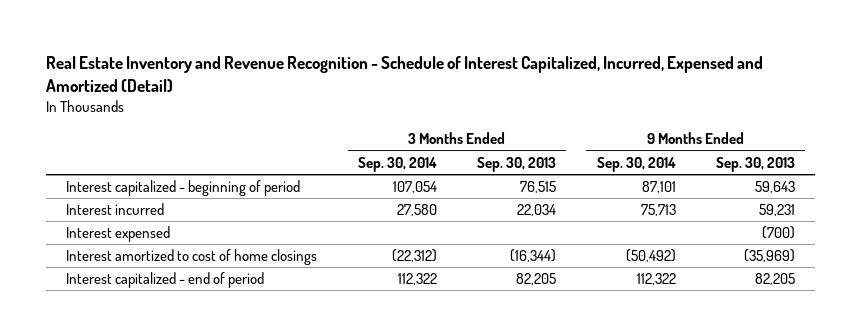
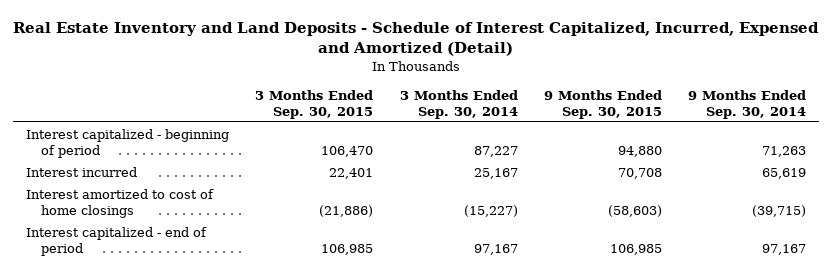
- Real Estate Inventory and Revenue Recognition - Schedule of Interest Capitalized, Incurred, Expensed and Amortized (Detail)
+ Real Estate Inventory and Land Deposits - Schedule of Interest Capitalized, Incurred, Expensed and Amortized (Detail)
- | 3 Months Ended Sep. 30, 2014 | 3 Months Ended Sep. 30, 2013 | 9 Months Ended Sep. 30, 2014 | 9 Months Ended Sep. 30, 2013
+ | 3 Months Ended Sep. 30, 2015 | 3 Months Ended Sep. 30, 2014 | 9 Months Ended Sep. 30, 2015 | 9 Months Ended Sep. 30, 2014
- Interest capitalized - beginning of period | 107,054 | 76,515 | 87,101 | 59,643
- Interest incurred | 27,580 | 22,034 | 75,713 | 59,231
- Interest expensed | | | | (700)
- Interest amortized to cost of home closings | (22,312) | (16,344) | (50,492) | (35,969)
- Interest capitalized - end of period | 112,322 | 82,205 | 112,322 | 82,205
+ Interest capitalized - beginning of period | 106,470 | 87,227 | 94,880 | 71,263
+ Interest incurred | 22,401 | 25,167 | 70,708 | 65,619
+ Interest amortized to cost of home closings | (21,886) | (15,227) | (58,603) | (39,715)
+ Interest capitalized - end of period | 106,985 | 97,167 | 106,985 | 97,167

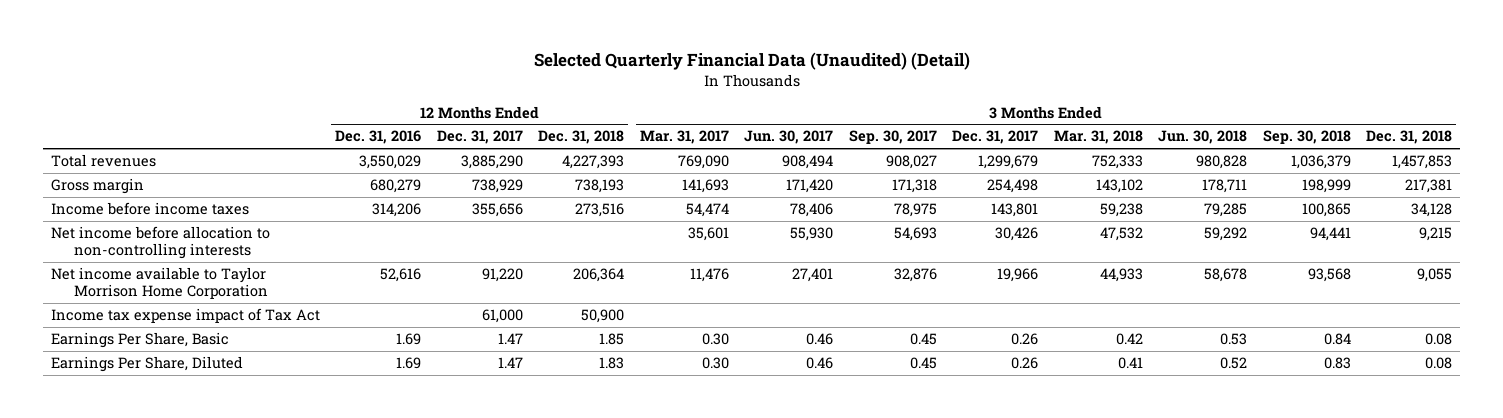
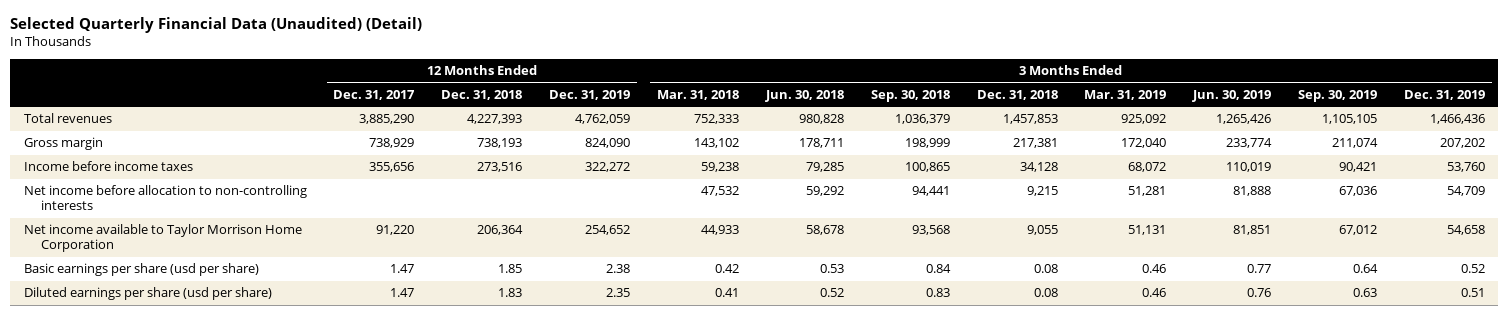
- | 12 Months Ended Dec. 31, 2016 | 12 Months Ended Dec. 31, 2017 | 12 Months Ended Dec. 31, 2018 | 3 Months Ended Mar. 31, 2017 | 3 Months Ended Jun. 30, 2017 | 3 Months Ended Sep. 30, 2017 | 3 Months Ended Dec. 31, 2017 | 3 Months Ended Mar. 31, 2018 | 3 Months Ended Jun. 30, 2018 | 3 Months Ended Sep. 30, 2018 | 3 Months Ended Dec. 31, 2018
+ | 12 Months Ended Dec. 31, 2017 | 12 Months Ended Dec. 31, 2018 | 12 Months Ended Dec. 31, 2019 | 3 Months Ended Mar. 31, 2018 | 3 Months Ended Jun. 30, 2018 | 3 Months Ended Sep. 30, 2018 | 3 Months Ended Dec. 31, 2018 | 3 Months Ended Mar. 31, 2019 | 3 Months Ended Jun. 30, 2019 | 3 Months Ended Sep. 30, 2019 | 3 Months Ended Dec. 31, 2019
- Income tax expense impact of Tax Act | | 61,000 | 50,900 | | | | | | | |
- Earnings Per Share, Basic | 1.69 | 1.47 | 1.85 | 0.30 | 0.46 | 0.45 | 0.26 | 0.42 | 0.53 | 0.84 | 0.08
- Earnings Per Share, Diluted | 1.69 | 1.47 | 1.83 | 0.30 | 0.46 | 0.45 | 0.26 | 0.41 | 0.52 | 0.83 | 0.08
+ Basic earnings per share (usd per share) | 1.47 | 1.85 | 2.38 | 0.42 | 0.53 | 0.84 | 0.08 | 0.46 | 0.77 | 0.64 | 0.52
+ Diluted earnings per share (usd per share) | 1.47 | 1.83 | 2.35 | 0.41 | 0.52 | 0.83 | 0.08 | 0.46 | 0.76 | 0.63 | 0.51

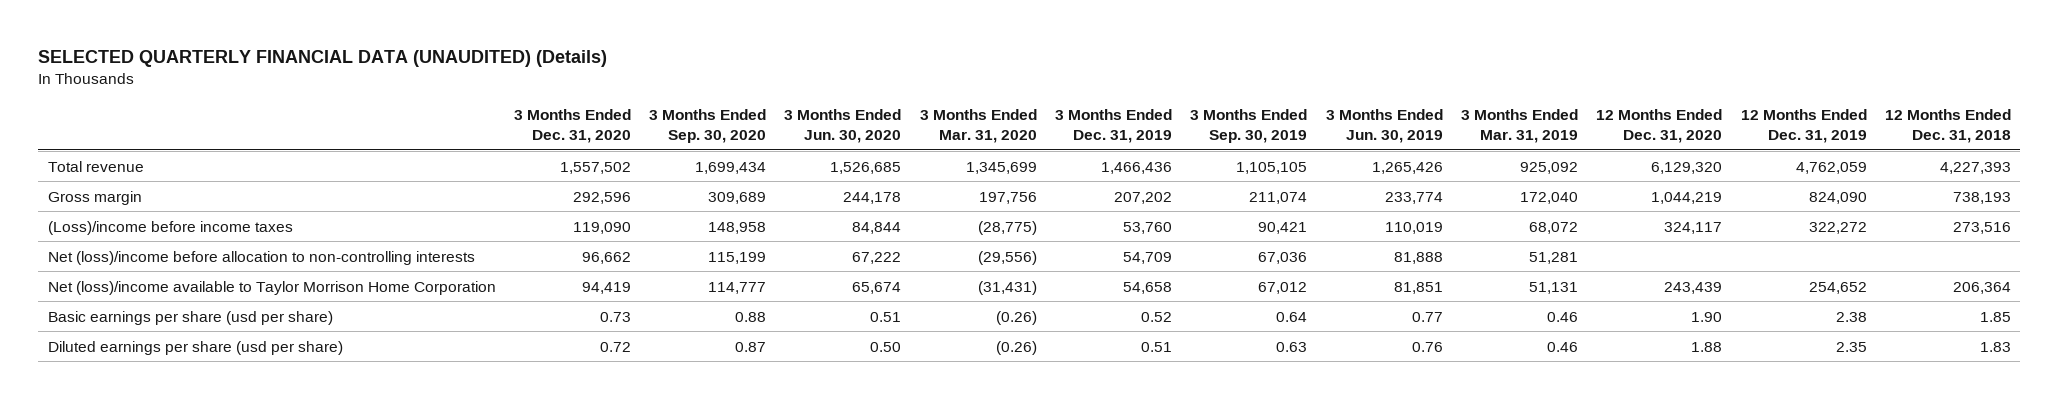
- Selected Quarterly Financial Data (Unaudited) (Detail)
+ SELECTED QUARTERLY FINANCIAL DATA (UNAUDITED) (Details)
- | 12 Months Ended Dec. 31, 2017 | 12 Months Ended Dec. 31, 2018 | 12 Months Ended Dec. 31, 2019 | 3 Months Ended Mar. 31, 2018 | 3 Months Ended Jun. 30, 2018 | 3 Months Ended Sep. 30, 2018 | 3 Months Ended Dec. 31, 2018 | 3 Months Ended Mar. 31, 2019 | 3 Months Ended Jun. 30, 2019 | 3 Months Ended Sep. 30, 2019 | 3 Months Ended Dec. 31, 2019
+ | 3 Months Ended Dec. 31, 2020 | 3 Months Ended Sep. 30, 2020 | 3 Months Ended Jun. 30, 2020 | 3 Months Ended Mar. 31, 2020 | 3 Months Ended Dec. 31, 2019 | 3 Months Ended Sep. 30, 2019 | 3 Months Ended Jun. 30, 2019 | 3 Months Ended Mar. 31, 2019 | 12 Months Ended Dec. 31, 2020 | 12 Months Ended Dec. 31, 2019 | 12 Months Ended Dec. 31, 2018
- Total revenues | 3,885,290 | 4,227,393 | 4,762,059 | 752,333 | 980,828 | 1,036,379 | 1,457,853 | 925,092 | 1,265,426 | 1,105,105 | 1,466,436
+ Total revenue | 1,557,502 | 1,699,434 | 1,526,685 | 1,345,699 | 1,466,436 | 1,105,105 | 1,265,426 | 925,092 | 6,129,320 | 4,762,059 | 4,227,393
- Income before income taxes | 355,656 | 273,516 | 322,272 | 59,238 | 79,285 | 100,865 | 34,128 | 68,072 | 110,019 | 90,421 | 53,760
- Net income before allocation to non-controlling interests | | | | 47,532 | 59,292 | 94,441 | 9,215 | 51,281 | 81,888 | 67,036 | 54,709
- Net income available to Taylor Morrison Home Corporation | 91,220 | 206,364 | 254,652 | 44,933 | 58,678 | 93,568 | 9,055 | 51,131 | 81,851 | 67,012 | 54,658
+ (Loss)/income before income taxes | 119,090 | 148,958 | 84,844 | (28,775) | 53,760 | 90,421 | 110,019 | 68,072 | 324,117 | 322,272 | 273,516
+ Net (loss)/income before allocation to non-controlling interests | 96,662 | 115,199 | 67,222 | (29,556) | 54,709 | 67,036 | 81,888 | 51,281 | | |
+ Net (loss)/income available to Taylor Morrison Home Corporation | 94,419 | 114,777 | 65,674 | (31,431) | 54,658 | 67,012 | 81,851 | 51,131 | 243,439 | 254,652 | 206,364

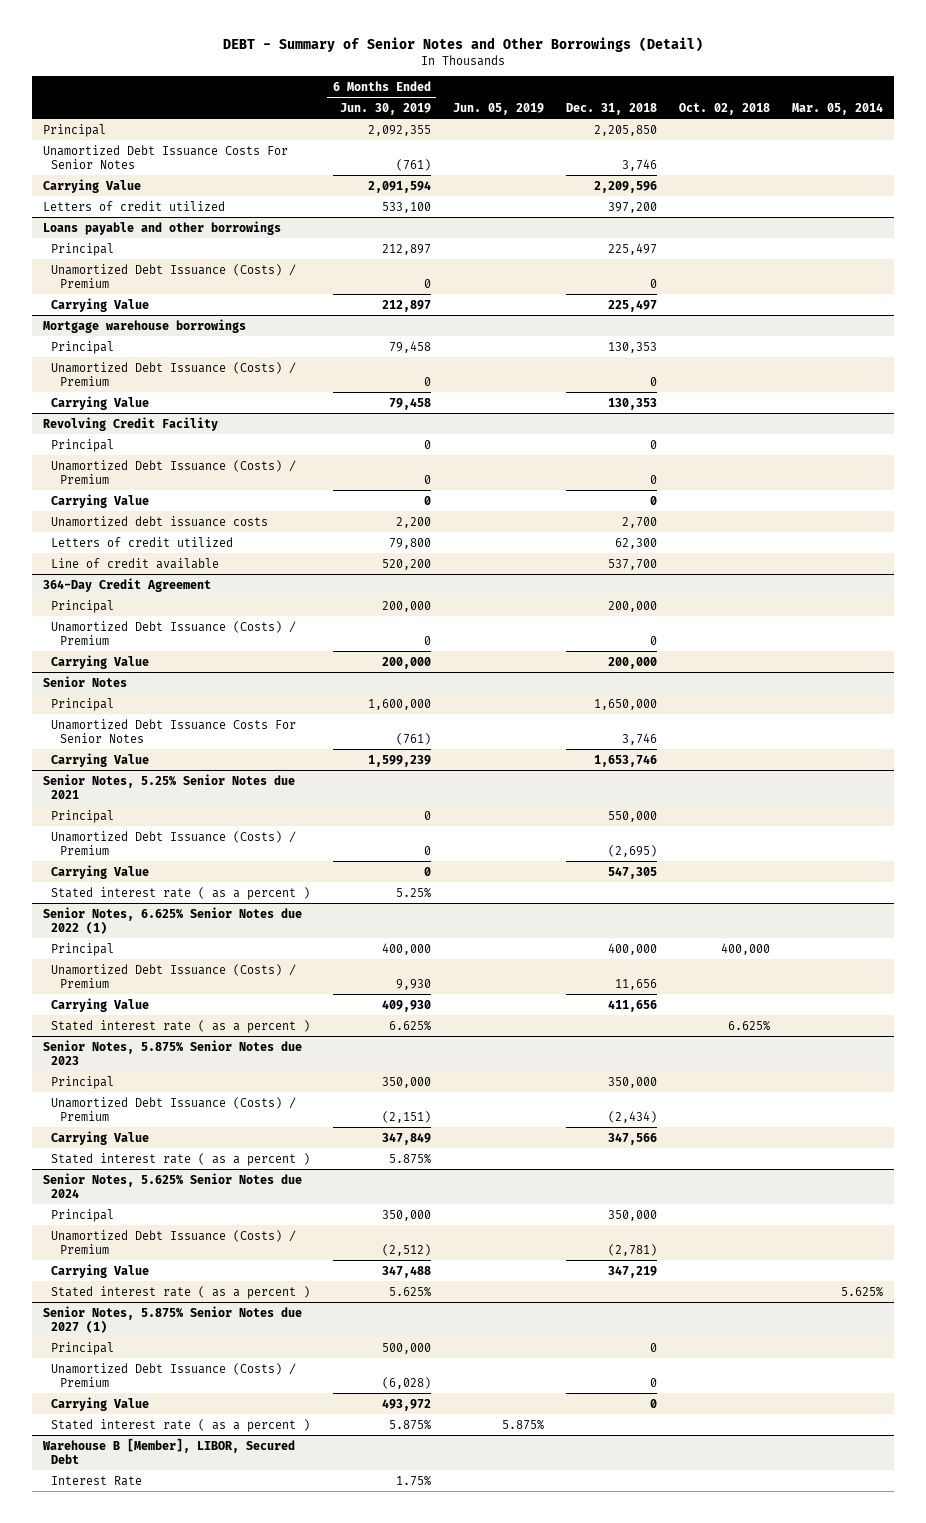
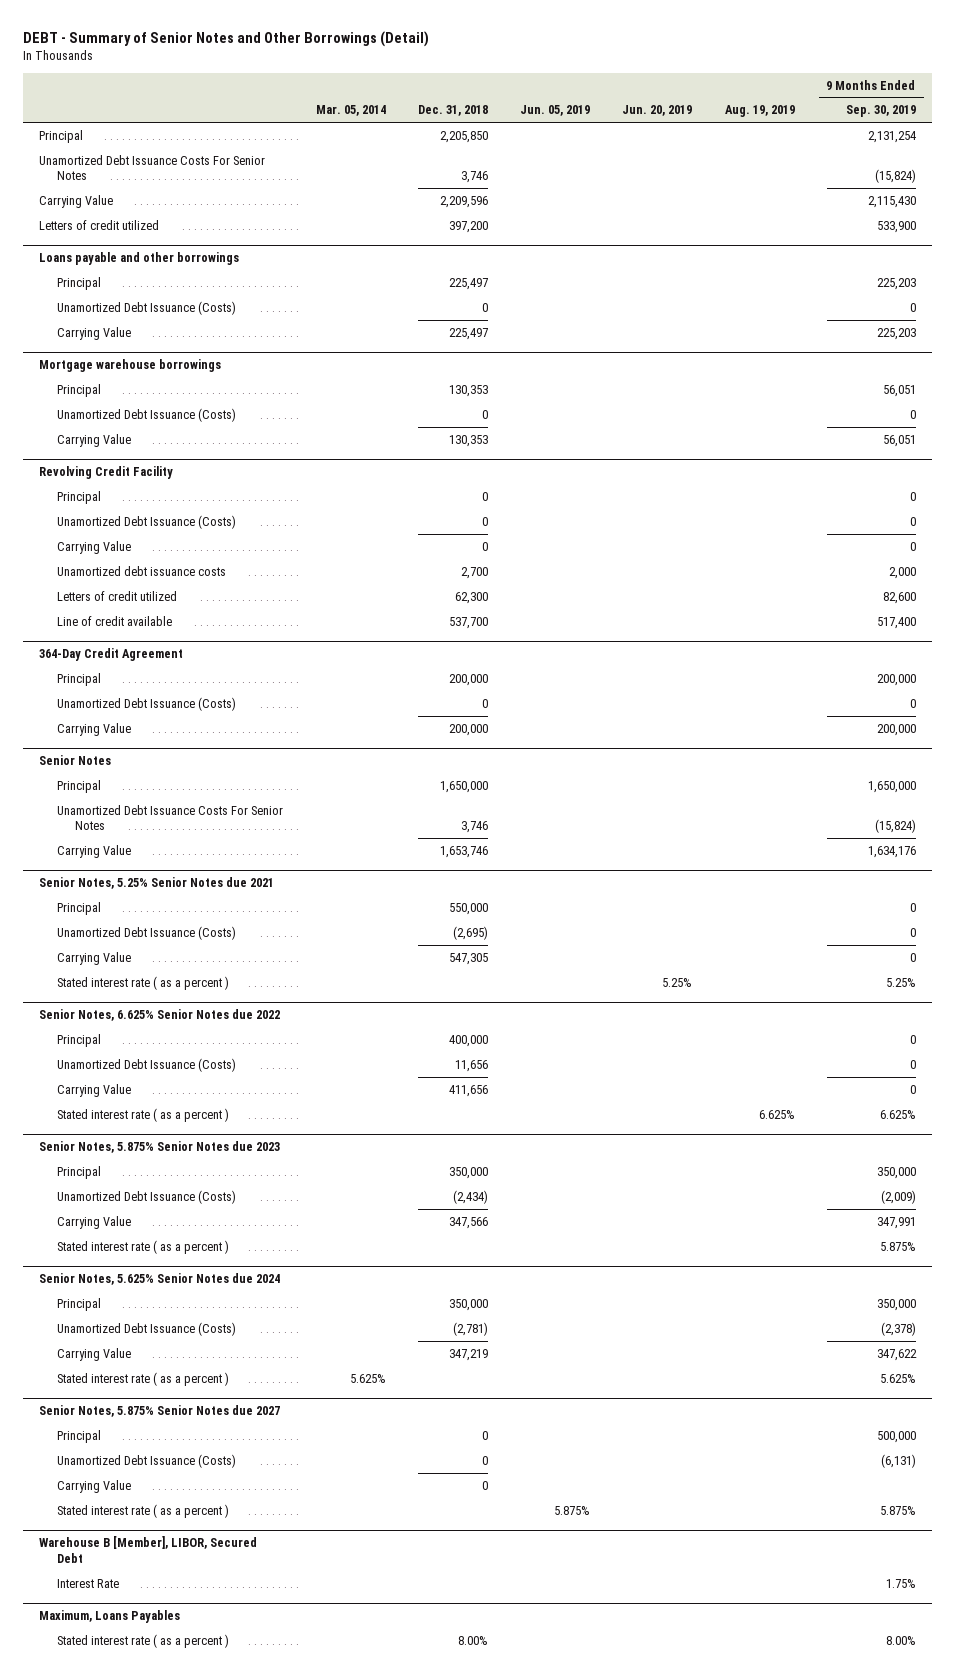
- | 6 Months Ended Jun. 30, 2019 | Jun. 05, 2019 | Dec. 31, 2018 | Oct. 02, 2018 | Mar. 05, 2014
+ | Mar. 05, 2014 | Dec. 31, 2018 | Jun. 05, 2019 | Jun. 20, 2019 | Aug. 19, 2019 | 9 Months Ended Sep. 30, 2019
@ Loans payable and other borrowings
- Unamortized Debt Issuance (Costs) / Premium | 0 | | 0 | |
+ Unamortized Debt Issuance (Costs) | | 0 | | | | 0
@ Mortgage warehouse borrowings
- Unamortized Debt Issuance (Costs) / Premium | 0 | | 0 | |
+ Unamortized Debt Issuance (Costs) | | 0 | | | | 0
@ Revolving Credit Facility
- Unamortized Debt Issuance (Costs) / Premium | 0 | | 0 | |
+ Unamortized Debt Issuance (Costs) | | 0 | | | | 0
@ 364-Day Credit Agreement
- Unamortized Debt Issuance (Costs) / Premium | 0 | | 0 | |
+ Unamortized Debt Issuance (Costs) | | 0 | | | | 0
@ Senior Notes, 5.25% Senior Notes due 2021
- Unamortized Debt Issuance (Costs) / Premium | 0 | | (2,695) | |
+ Unamortized Debt Issuance (Costs) | | (2,695) | | | | 0
- Senior Notes, 6.625% Senior Notes due 2022 (1)
+ Senior Notes, 6.625% Senior Notes due 2022
- Unamortized Debt Issuance (Costs) / Premium | 9,930 | | 11,656 | |
+ Unamortized Debt Issuance (Costs) | | 11,656 | | | | 0
@ Senior Notes, 5.875% Senior Notes due 2023
- Unamortized Debt Issuance (Costs) / Premium | (2,151) | | (2,434) | |
+ Unamortized Debt Issuance (Costs) | | (2,434) | | | | (2,009)
@ Senior Notes, 5.625% Senior Notes due 2024
- Unamortized Debt Issuance (Costs) / Premium | (2,512) | | (2,781) | |
+ Unamortized Debt Issuance (Costs) | | (2,781) | | | | (2,378)
- Senior Notes, 5.875% Senior Notes due 2027 (1)
+ Senior Notes, 5.875% Senior Notes due 2027
- Unamortized Debt Issuance (Costs) / Premium | (6,028) | | 0 | |
+ Unamortized Debt Issuance (Costs) | | 0 | | | | (6,131)
+ Maximum, Loans Payables
+ Stated interest rate ( as a percent ) | | 8.00% | | | | 8.00%

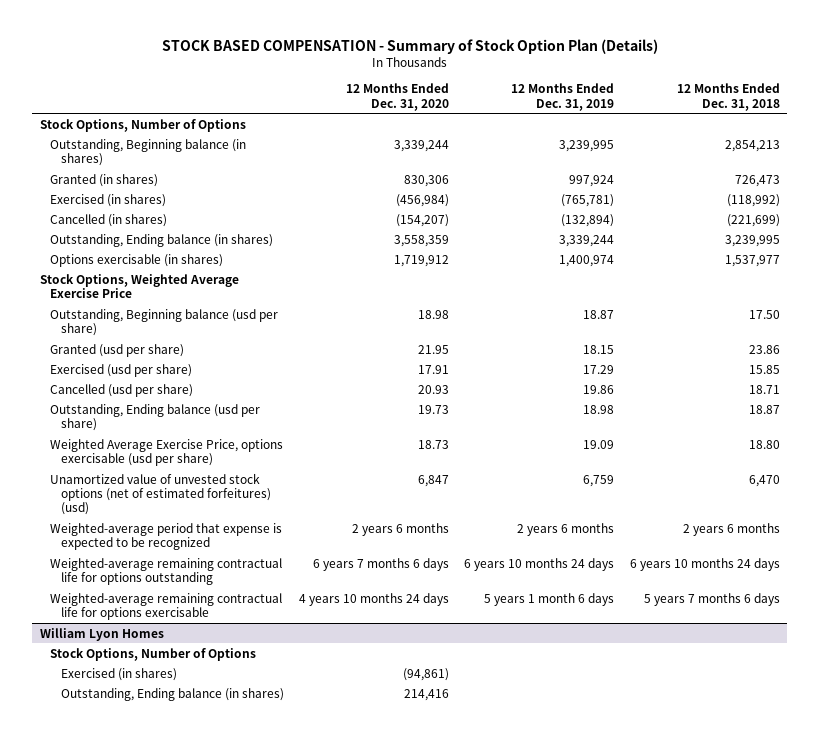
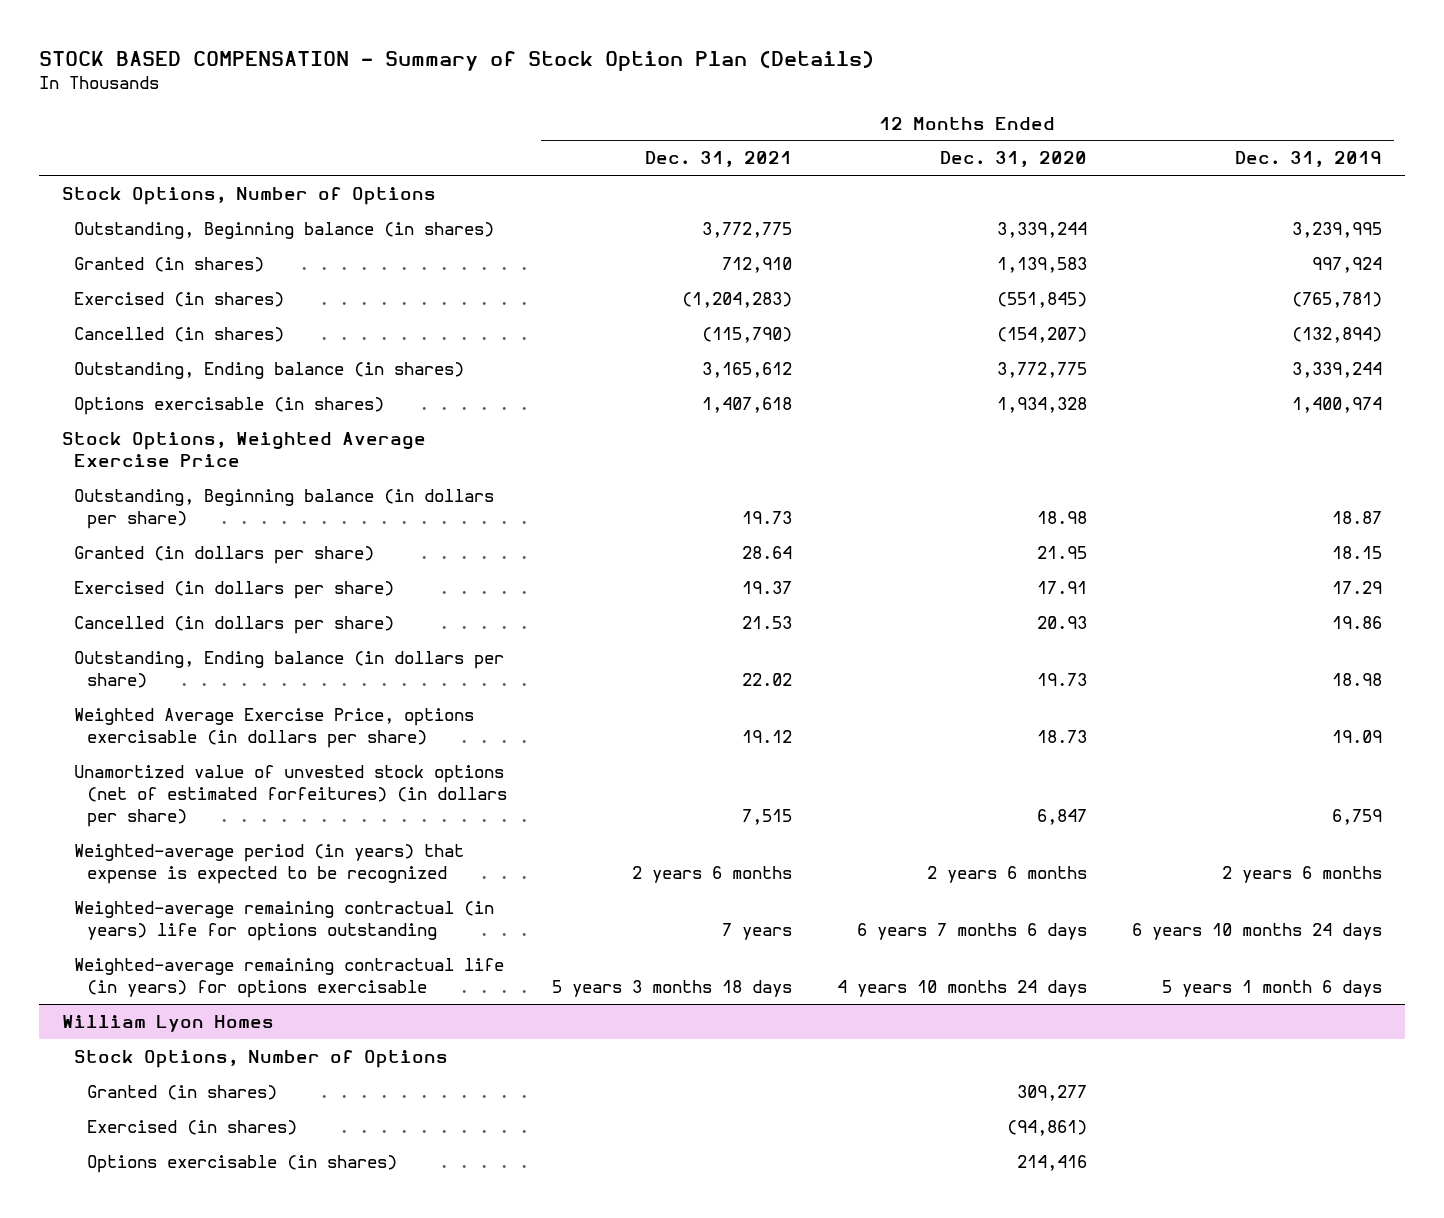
- | 12 Months Ended Dec. 31, 2020 | 12 Months Ended Dec. 31, 2019 | 12 Months Ended Dec. 31, 2018
+ | 12 Months Ended Dec. 31, 2021 | 12 Months Ended Dec. 31, 2020 | 12 Months Ended Dec. 31, 2019
- Granted (in shares) | 830,306 | 997,924 | 726,473
- Exercised (in shares) | (456,984) | (765,781) | (118,992)
+ Granted (in shares) | 712,910 | 1,139,583 | 997,924
+ Exercised (in shares) | (1,204,283) | (551,845) | (765,781)
- Outstanding, Ending balance (in shares) | 3,558,359 | 3,339,244 | 3,239,995
- Options exercisable (in shares) | 1,719,912 | 1,400,974 | 1,537,977
+ Outstanding, Ending balance (in shares) | 3,165,612 | 3,772,775 | 3,339,244
+ Options exercisable (in shares) | 1,407,618 | 1,934,328 | 1,400,974
- Outstanding, Beginning balance (usd per share) | 18.98 | 18.87 | 17.50
- Granted (usd per share) | 21.95 | 18.15 | 23.86
- Exercised (usd per share) | 17.91 | 17.29 | 15.85
- Cancelled (usd per share) | 20.93 | 19.86 | 18.71
- Outstanding, Ending balance (usd per share) | 19.73 | 18.98 | 18.87
- Weighted Average Exercise Price, options exercisable (usd per share) | 18.73 | 19.09 | 18.80
- Unamortized value of unvested stock options (net of estimated forfeitures) (usd) | 6,847 | 6,759 | 6,470
- Weighted-average period that expense is expected to be recognized | 2 years 6 months | 2 years 6 months | 2 years 6 months
- Weighted-average remaining contractual life for options outstanding | 6 years 7 months 6 days | 6 years 10 months 24 days | 6 years 10 months 24 days
- Weighted-average remaining contractual life for options exercisable | 4 years 10 months 24 days | 5 years 1 month 6 days | 5 years 7 months 6 days
+ Outstanding, Beginning balance (in dollars per share) | 19.73 | 18.98 | 18.87
+ Granted (in dollars per share) | 28.64 | 21.95 | 18.15
+ Exercised (in dollars per share) | 19.37 | 17.91 | 17.29
+ Cancelled (in dollars per share) | 21.53 | 20.93 | 19.86
+ Outstanding, Ending balance (in dollars per share) | 22.02 | 19.73 | 18.98
+ Weighted Average Exercise Price, options exercisable (in dollars per share) | 19.12 | 18.73 | 19.09
+ Unamortized value of unvested stock options (net of estimated forfeitures) (in dollars per share) | 7,515 | 6,847 | 6,759
+ Weighted-average period (in years) that expense is expected to be recognized | 2 years 6 months | 2 years 6 months | 2 years 6 months
+ Weighted-average remaining contractual (in years) life for options outstanding | 7 years | 6 years 7 months 6 days | 6 years 10 months 24 days
+ Weighted-average remaining contractual life (in years) for options exercisable | 5 years 3 months 18 days | 4 years 10 months 24 days | 5 years 1 month 6 days
@ William Lyon Homes
+ Granted (in shares) | | 309,277 |
- Outstanding, Ending balance (in shares) | 214,416 | |
+ Options exercisable (in shares) | | 214,416 |

